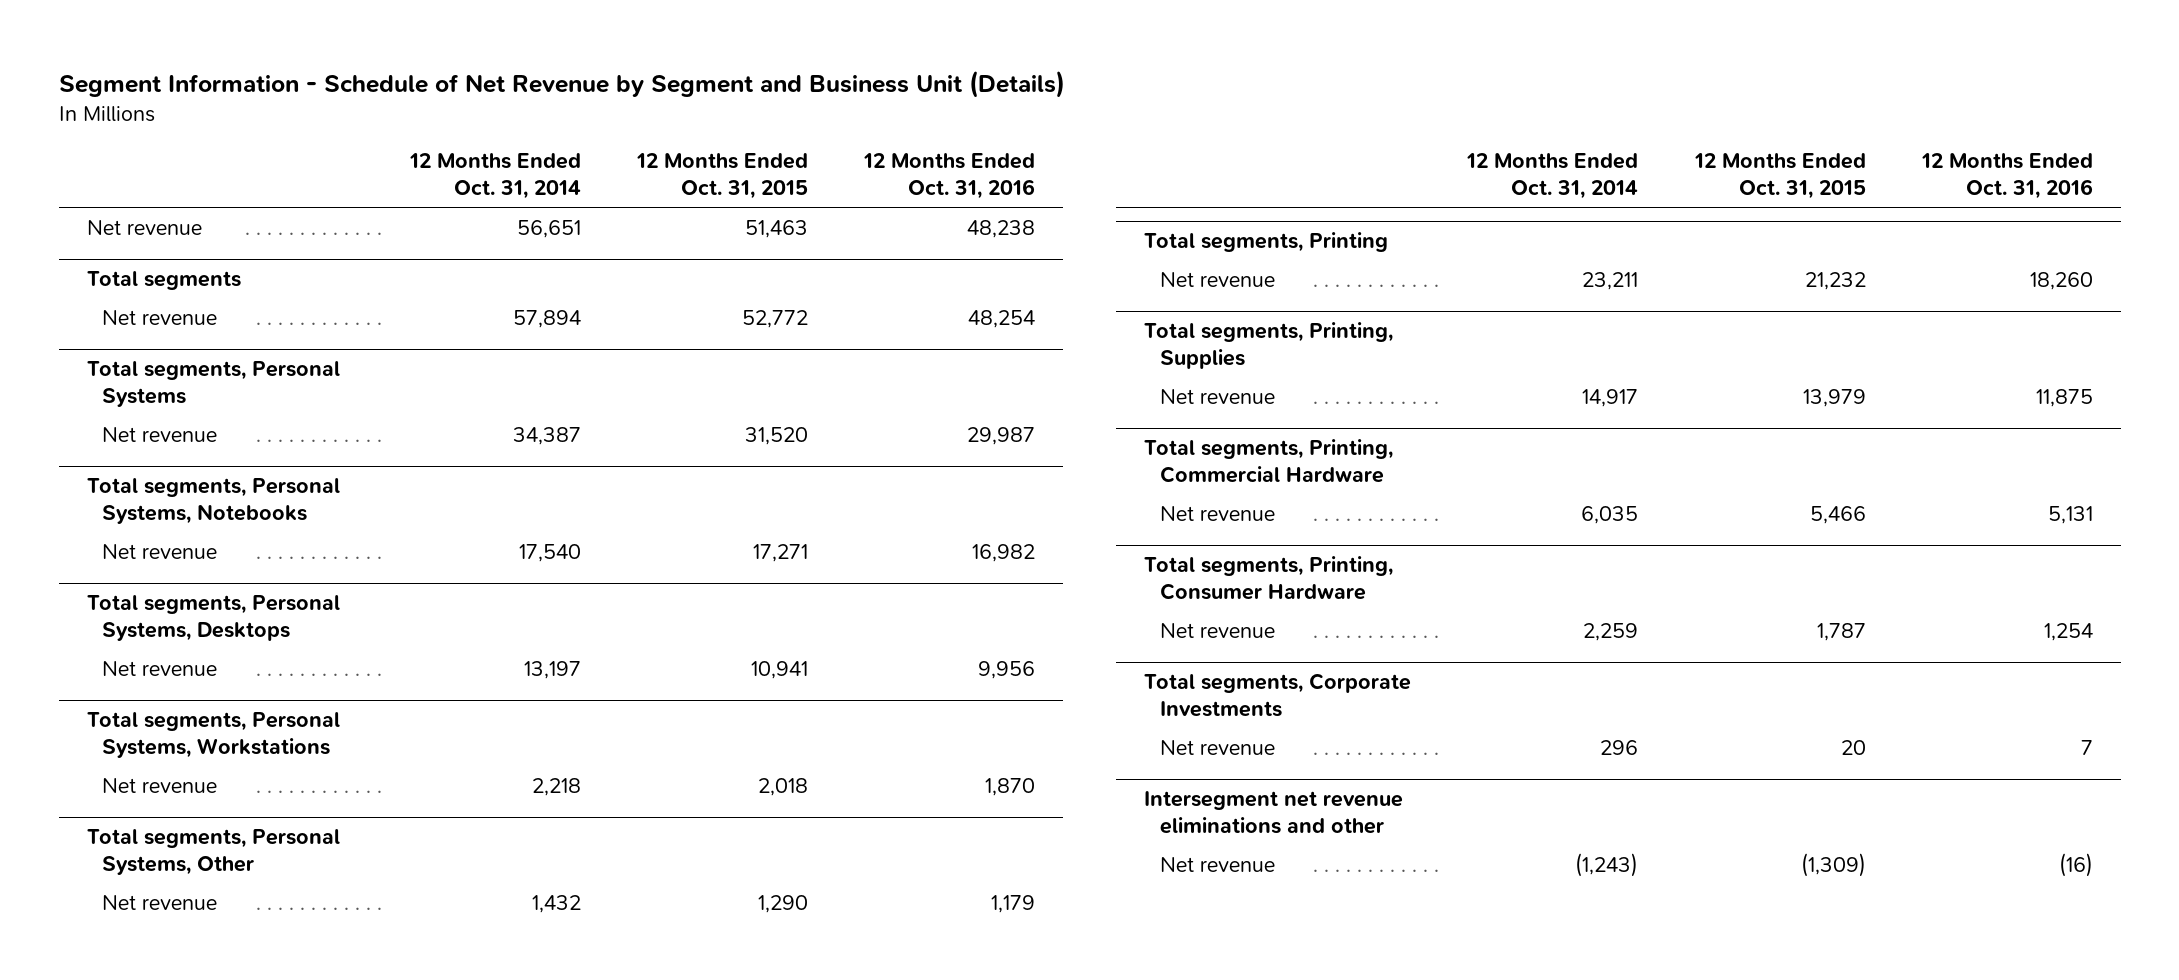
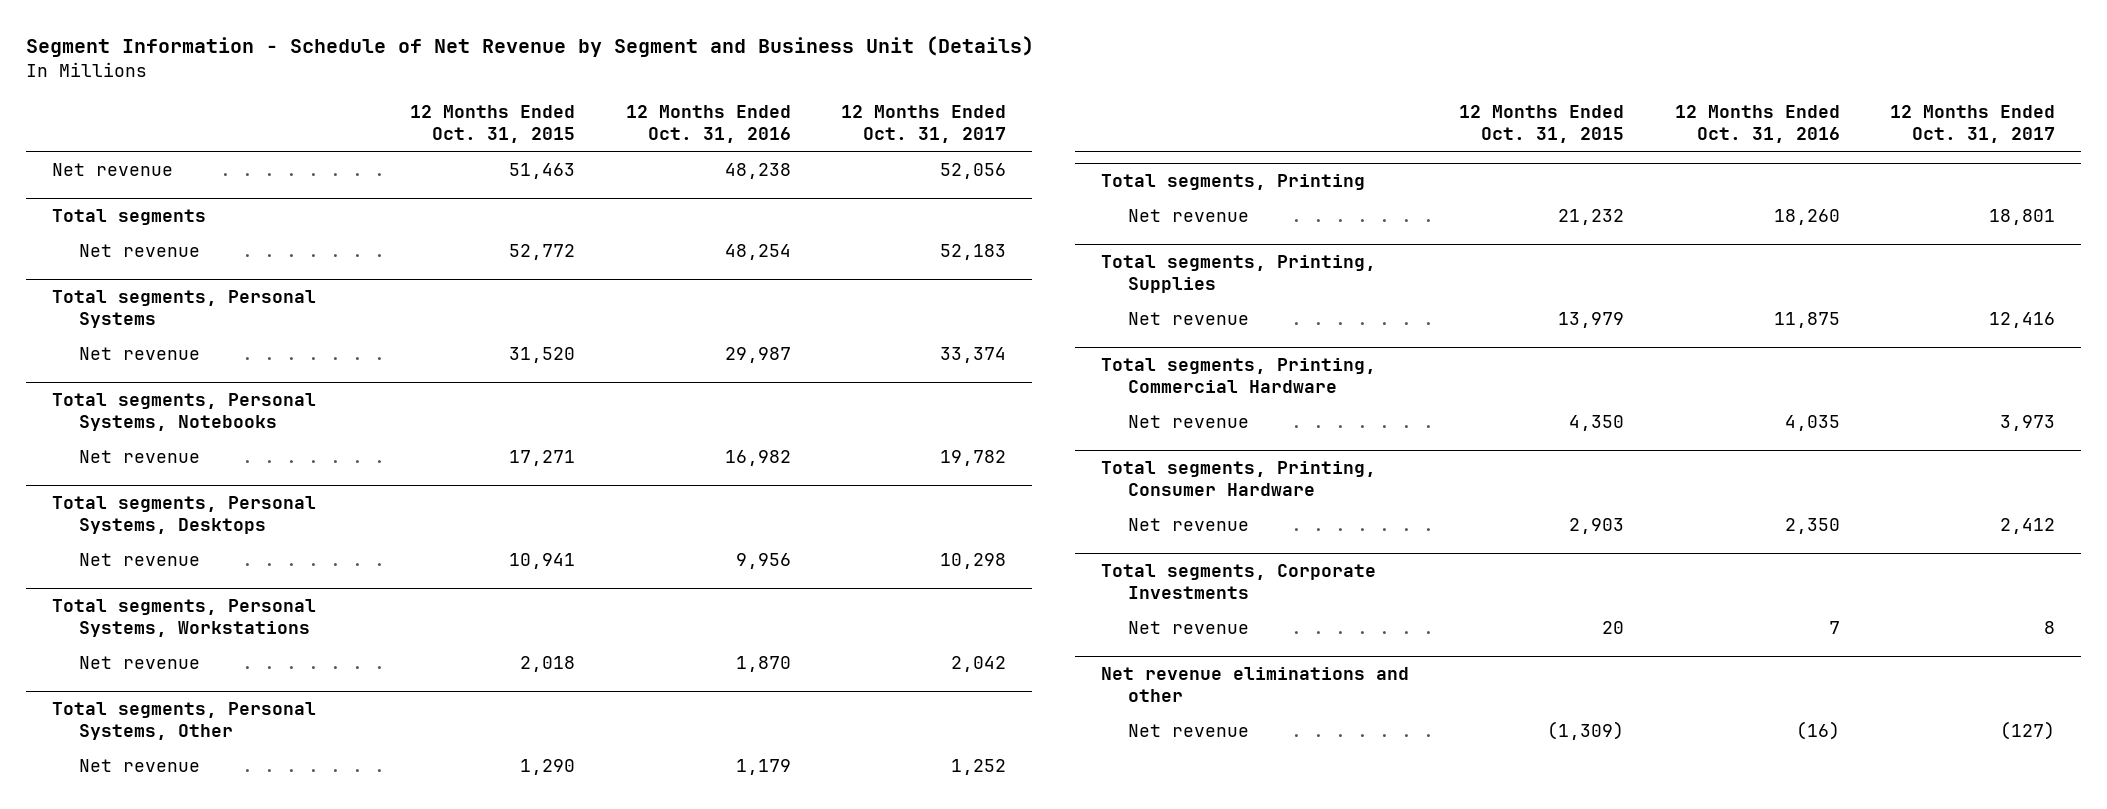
- | 12 Months Ended Oct. 31, 2014 | 12 Months Ended Oct. 31, 2015 | 12 Months Ended Oct. 31, 2016
+ | 12 Months Ended Oct. 31, 2015 | 12 Months Ended Oct. 31, 2016 | 12 Months Ended Oct. 31, 2017
@ Total segments, Printing, Commercial Hardware
- Net revenue | 6,035 | 5,466 | 5,131
+ Net revenue | 4,350 | 4,035 | 3,973
@ Total segments, Printing, Consumer Hardware
- Net revenue | 2,259 | 1,787 | 1,254
+ Net revenue | 2,903 | 2,350 | 2,412
- Intersegment net revenue eliminations and other
+ Net revenue eliminations and other

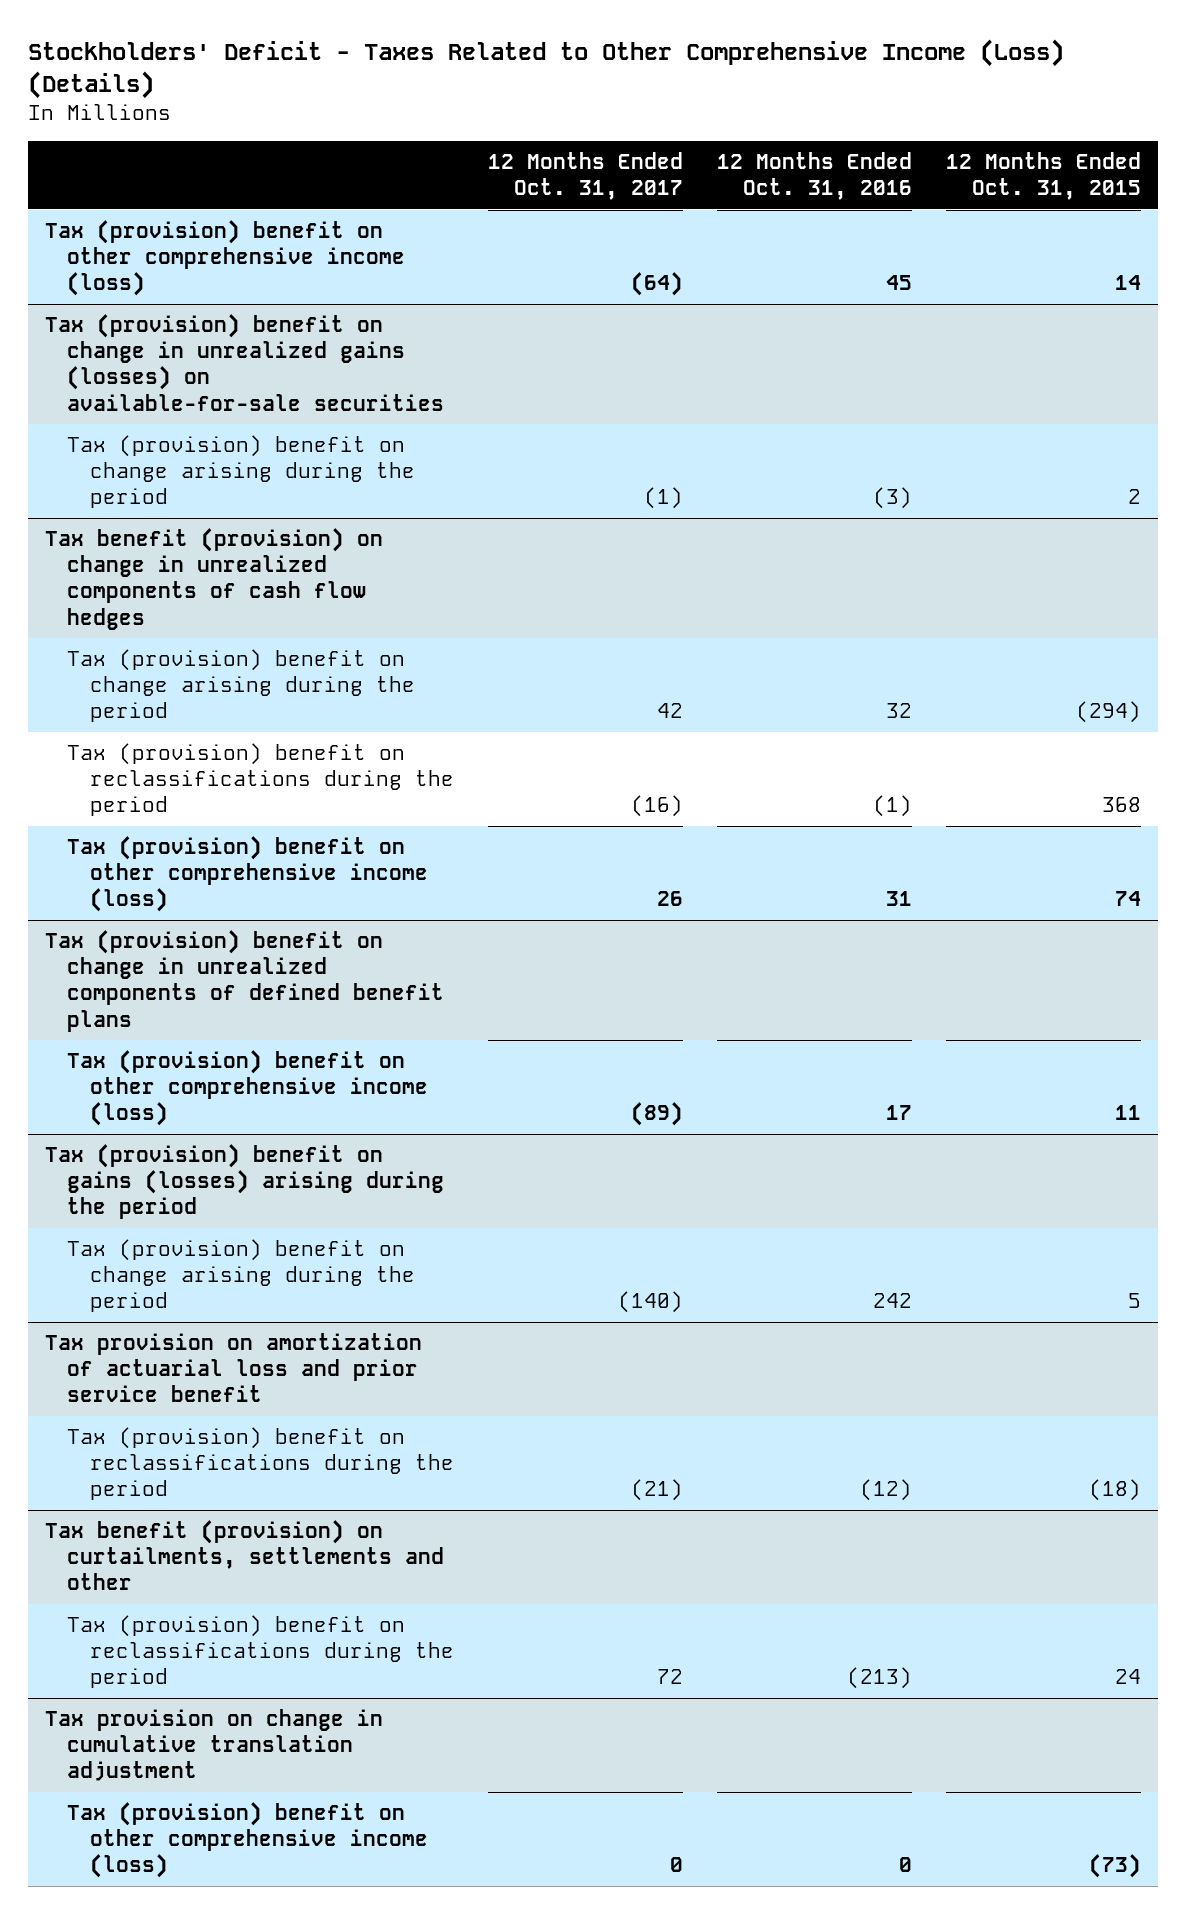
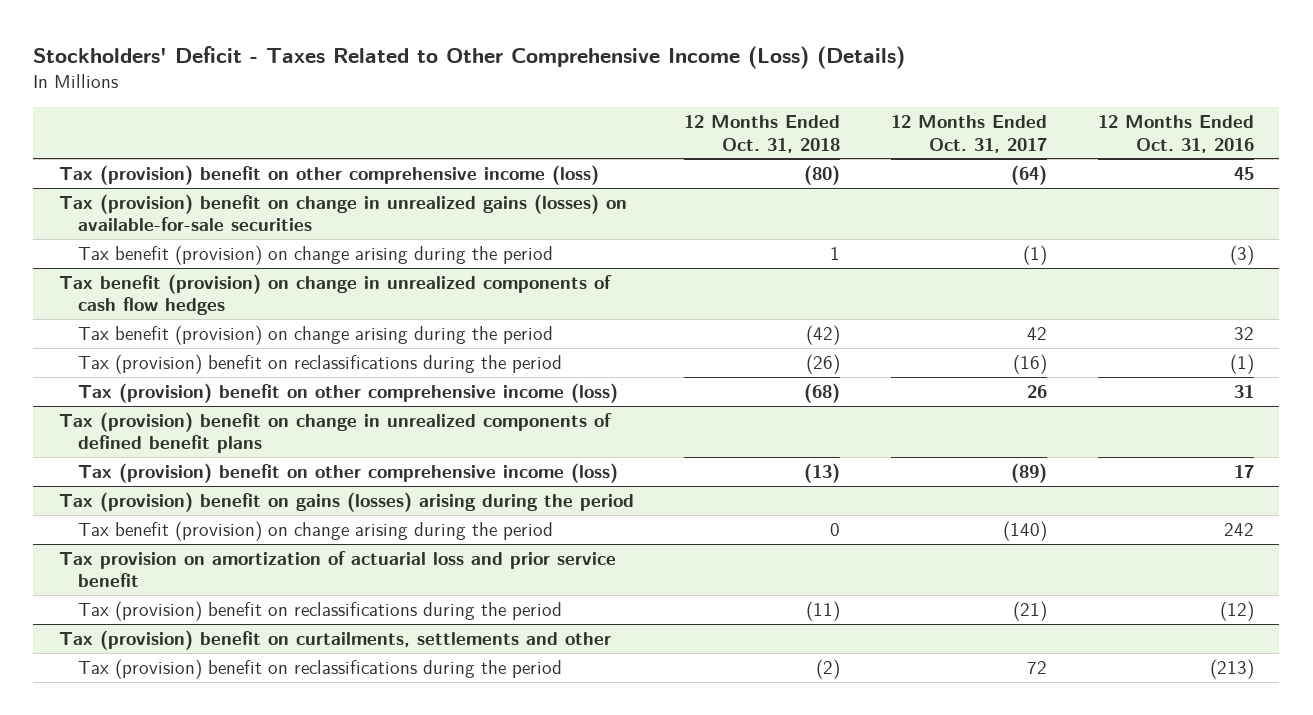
- | 12 Months Ended Oct. 31, 2017 | 12 Months Ended Oct. 31, 2016 | 12 Months Ended Oct. 31, 2015
+ | 12 Months Ended Oct. 31, 2018 | 12 Months Ended Oct. 31, 2017 | 12 Months Ended Oct. 31, 2016
@ Tax (provision) benefit on change in unrealized gains (losses) on available-for-sale securities
- Tax (provision) benefit on change arising during the period | (1) | (3) | 2
+ Tax benefit (provision) on change arising during the period | 1 | (1) | (3)
@ Tax benefit (provision) on change in unrealized components of cash flow hedges
- Tax (provision) benefit on change arising during the period | 42 | 32 | (294)
+ Tax benefit (provision) on change arising during the period | (42) | 42 | 32
@ Tax (provision) benefit on gains (losses) arising during the period
- Tax (provision) benefit on change arising during the period | (140) | 242 | 5
+ Tax benefit (provision) on change arising during the period | 0 | (140) | 242
- Tax benefit (provision) on curtailments, settlements and other
+ Tax (provision) benefit on curtailments, settlements and other
- Tax provision on change in cumulative translation adjustment
- Tax (provision) benefit on other comprehensive income (loss) | 0 | 0 | (73)

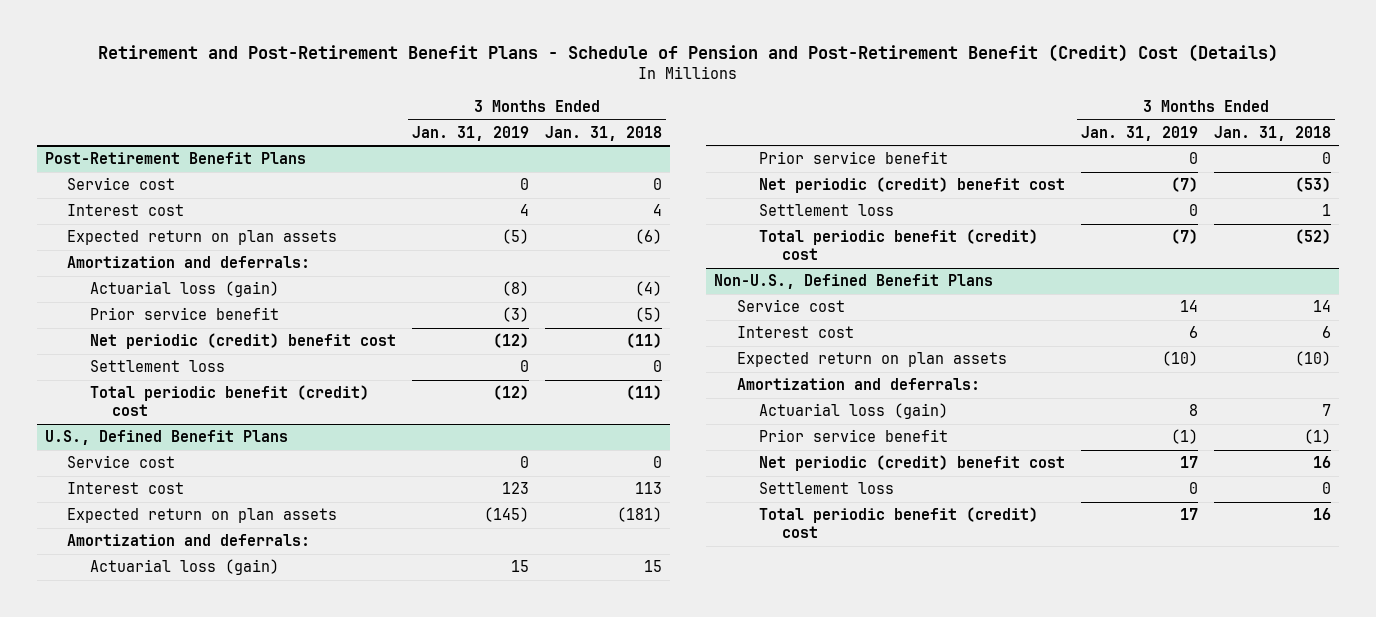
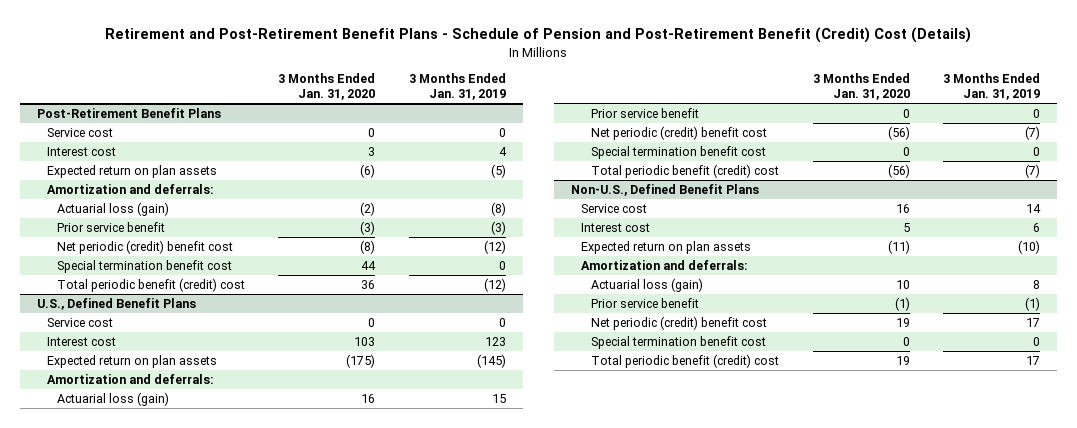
- | 3 Months Ended Jan. 31, 2019 | 3 Months Ended Jan. 31, 2018
+ | 3 Months Ended Jan. 31, 2020 | 3 Months Ended Jan. 31, 2019
@ Post-Retirement Benefit Plans
- Settlement loss | 0 | 0
+ Special termination benefit cost | 44 | 0
@ U.S., Defined Benefit Plans
- Settlement loss | 0 | 1
+ Special termination benefit cost | 0 | 0
@ Non-U.S., Defined Benefit Plans
- Settlement loss | 0 | 0
+ Special termination benefit cost | 0 | 0

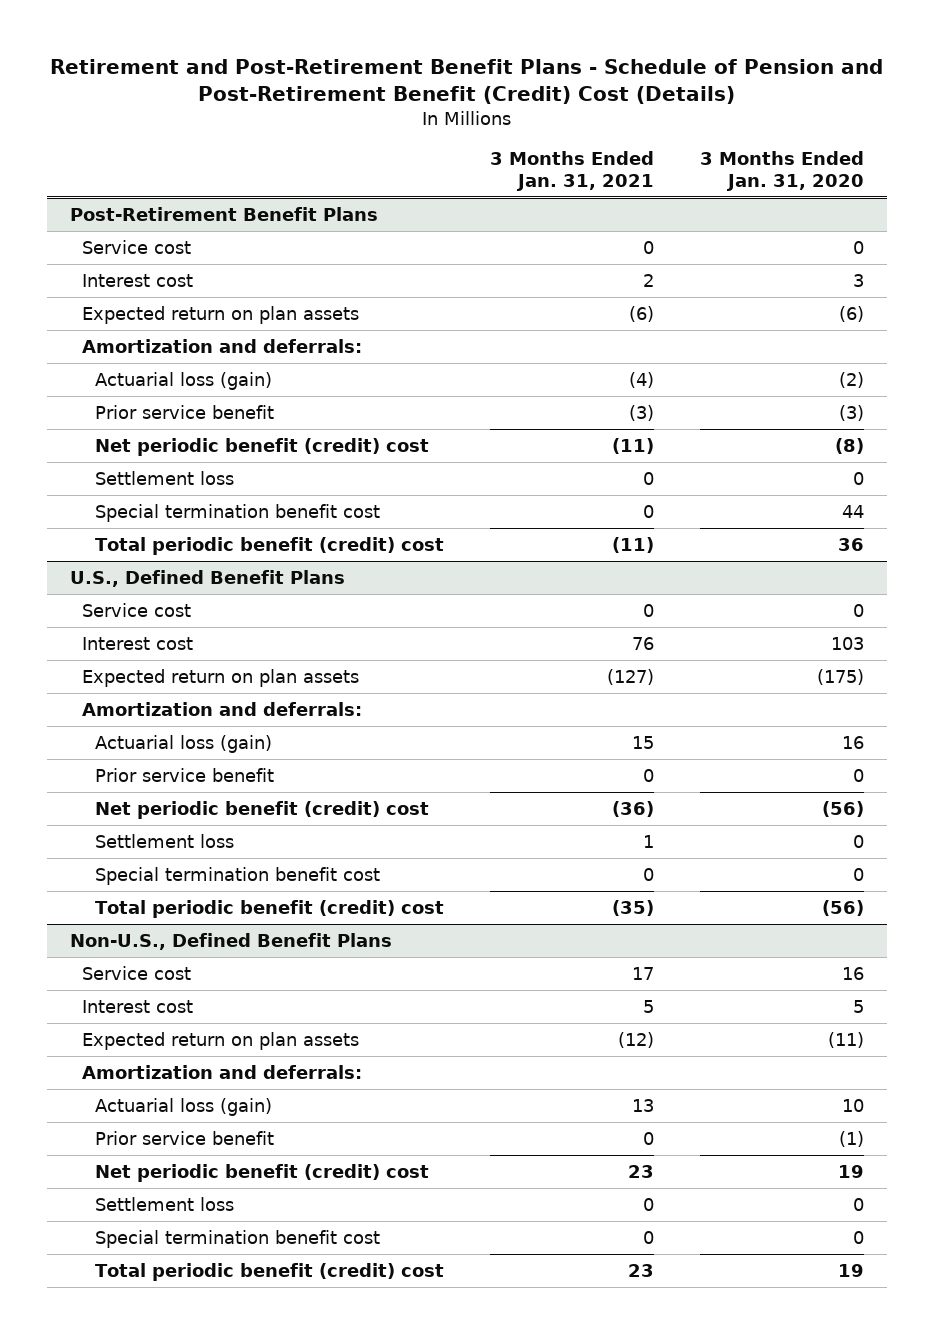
- | 3 Months Ended Jan. 31, 2020 | 3 Months Ended Jan. 31, 2019
+ | 3 Months Ended Jan. 31, 2021 | 3 Months Ended Jan. 31, 2020
@ Post-Retirement Benefit Plans
- Net periodic (credit) benefit cost | (8) | (12)
+ Net periodic benefit (credit) cost | (11) | (8)
+ Settlement loss | 0 | 0
@ U.S., Defined Benefit Plans
- Net periodic (credit) benefit cost | (56) | (7)
+ Net periodic benefit (credit) cost | (36) | (56)
+ Settlement loss | 1 | 0
@ Non-U.S., Defined Benefit Plans
- Net periodic (credit) benefit cost | 19 | 17
+ Net periodic benefit (credit) cost | 23 | 19
+ Settlement loss | 0 | 0

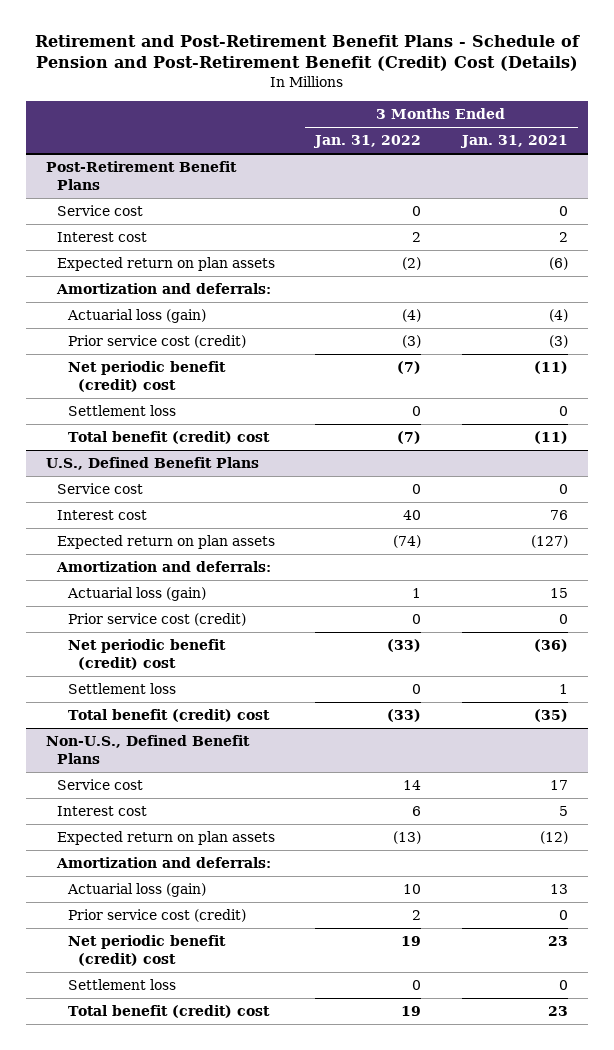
- | 3 Months Ended Jan. 31, 2021 | 3 Months Ended Jan. 31, 2020
+ | 3 Months Ended Jan. 31, 2022 | 3 Months Ended Jan. 31, 2021
@ Post-Retirement Benefit Plans
- Prior service benefit | (3) | (3)
+ Prior service cost (credit) | (3) | (3)
- Special termination benefit cost | 0 | 44
- Total periodic benefit (credit) cost | (11) | 36
+ Total benefit (credit) cost | (7) | (11)
@ U.S., Defined Benefit Plans
- Prior service benefit | 0 | 0
+ Prior service cost (credit) | 0 | 0
- Special termination benefit cost | 0 | 0
- Total periodic benefit (credit) cost | (35) | (56)
+ Total benefit (credit) cost | (33) | (35)
@ Non-U.S., Defined Benefit Plans
- Prior service benefit | 0 | (1)
+ Prior service cost (credit) | 2 | 0
- Special termination benefit cost | 0 | 0
- Total periodic benefit (credit) cost | 23 | 19
+ Total benefit (credit) cost | 19 | 23

